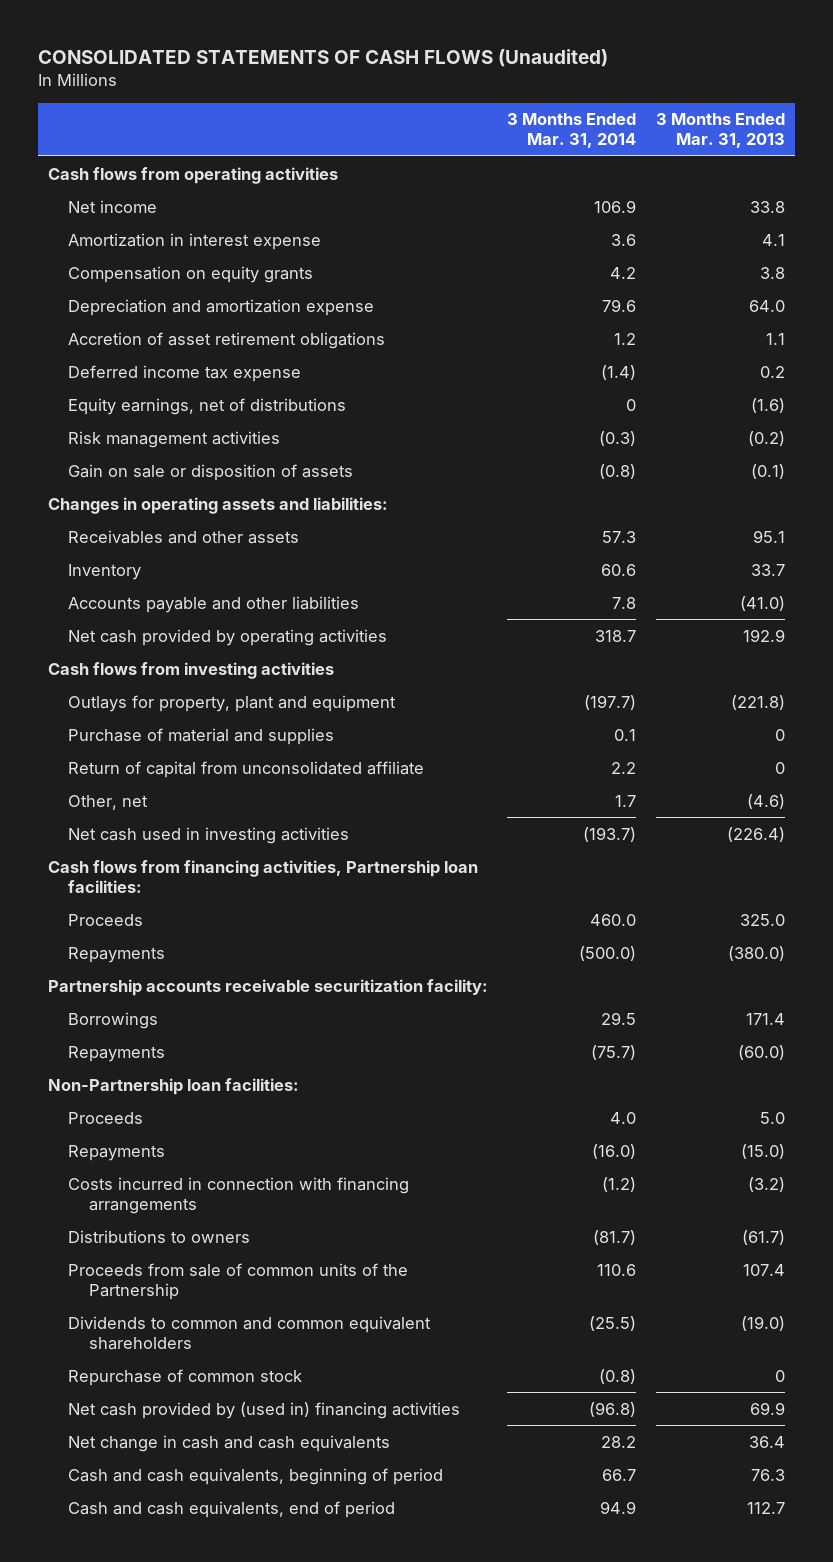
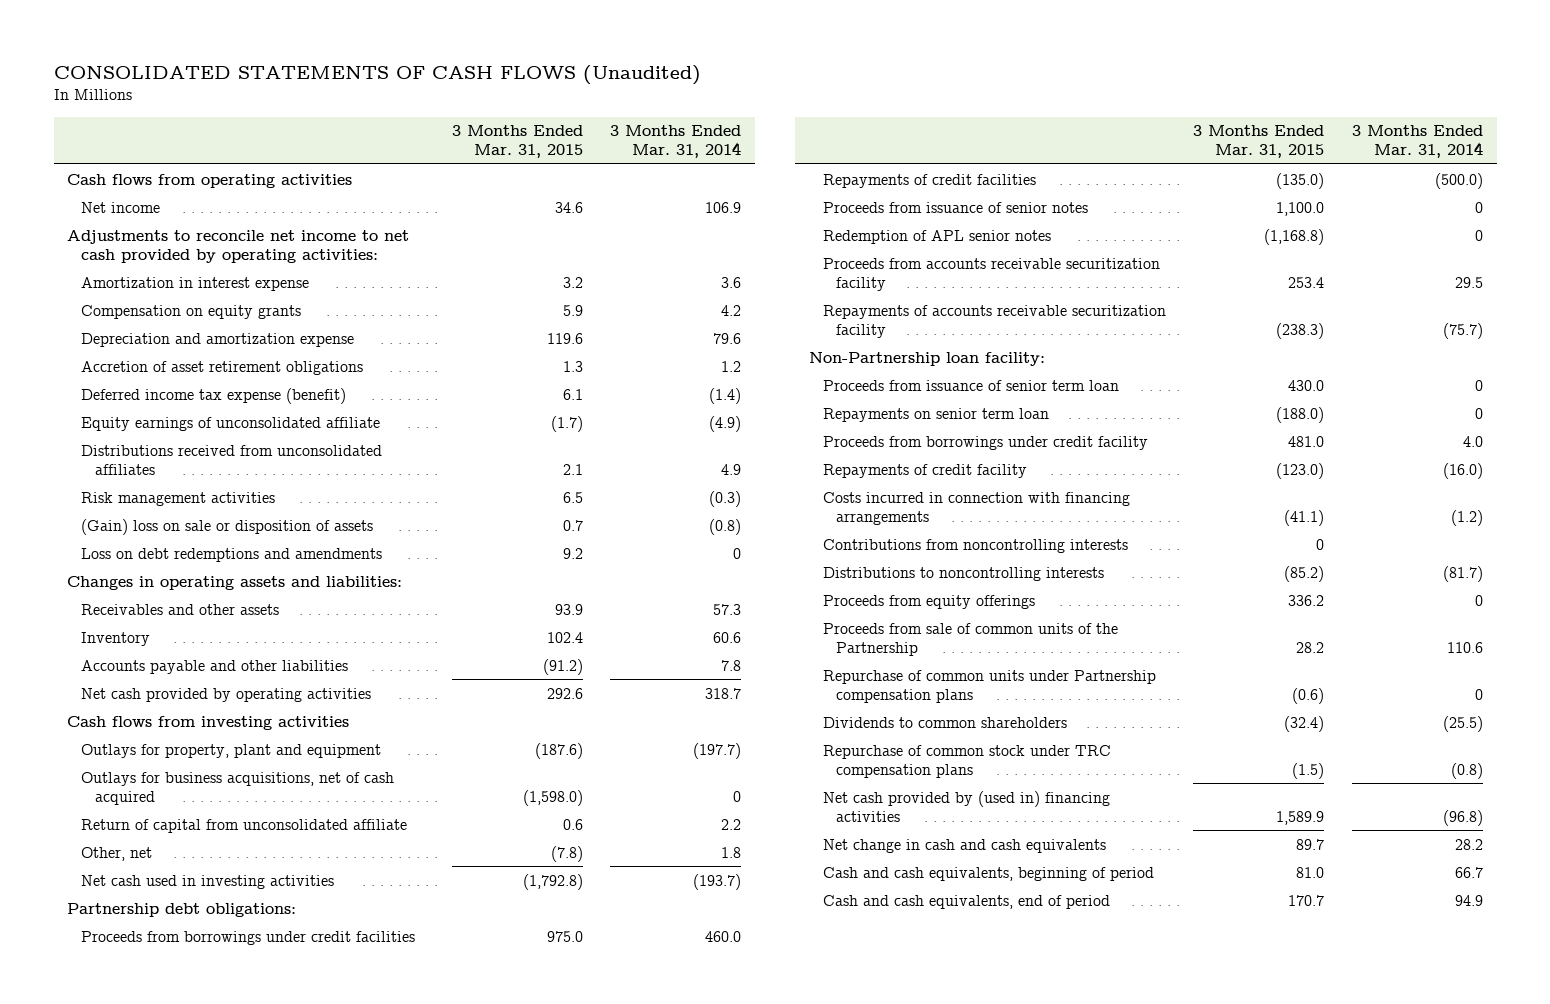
- | 3 Months Ended Mar. 31, 2014 | 3 Months Ended Mar. 31, 2013
+ | 3 Months Ended Mar. 31, 2015 | 3 Months Ended Mar. 31, 2014
+ Adjustments to reconcile net income to net cash provided by operating activities:
- Deferred income tax expense | (1.4) | 0.2
- Equity earnings, net of distributions | 0 | (1.6)
+ Deferred income tax expense (benefit) | 6.1 | (1.4)
+ Equity earnings of unconsolidated affiliate | (1.7) | (4.9)
+ Distributions received from unconsolidated affiliates | 2.1 | 4.9
- Gain on sale or disposition of assets | (0.8) | (0.1)
+ (Gain) loss on sale or disposition of assets | 0.7 | (0.8)
+ Loss on debt redemptions and amendments | 9.2 | 0
- Purchase of material and supplies | 0.1 | 0
+ Outlays for business acquisitions, net of cash acquired | (1,598.0) | 0
- Other, net | 1.7 | (4.6)
+ Other, net | (7.8) | 1.8
- Cash flows from financing activities, Partnership loan facilities:
- Proceeds | 460.0 | 325.0
- Repayments | (500.0) | (380.0)
- Partnership accounts receivable securitization facility:
- Borrowings | 29.5 | 171.4
- Repayments | (75.7) | (60.0)
- Non-Partnership loan facilities:
- Proceeds | 4.0 | 5.0
- Repayments | (16.0) | (15.0)
+ Partnership debt obligations:
+ Proceeds from borrowings under credit facilities | 975.0 | 460.0
+ Repayments of credit facilities | (135.0) | (500.0)
+ Proceeds from issuance of senior notes | 1,100.0 | 0
+ Redemption of APL senior notes | (1,168.8) | 0
+ Proceeds from accounts receivable securitization facility | 253.4 | 29.5
+ Repayments of accounts receivable securitization facility | (238.3) | (75.7)
+ Non-Partnership loan facility:
+ Proceeds from issuance of senior term loan | 430.0 | 0
+ Repayments on senior term loan | (188.0) | 0
+ Proceeds from borrowings under credit facility | 481.0 | 4.0
+ Repayments of credit facility | (123.0) | (16.0)
- Distributions to owners | (81.7) | (61.7)
+ Contributions from noncontrolling interests | 0 |
+ Distributions to noncontrolling interests | (85.2) | (81.7)
+ Proceeds from equity offerings | 336.2 | 0
- Dividends to common and common equivalent shareholders | (25.5) | (19.0)
- Repurchase of common stock | (0.8) | 0
+ Repurchase of common units under Partnership compensation plans | (0.6) | 0
+ Dividends to common shareholders | (32.4) | (25.5)
+ Repurchase of common stock under TRC compensation plans | (1.5) | (0.8)

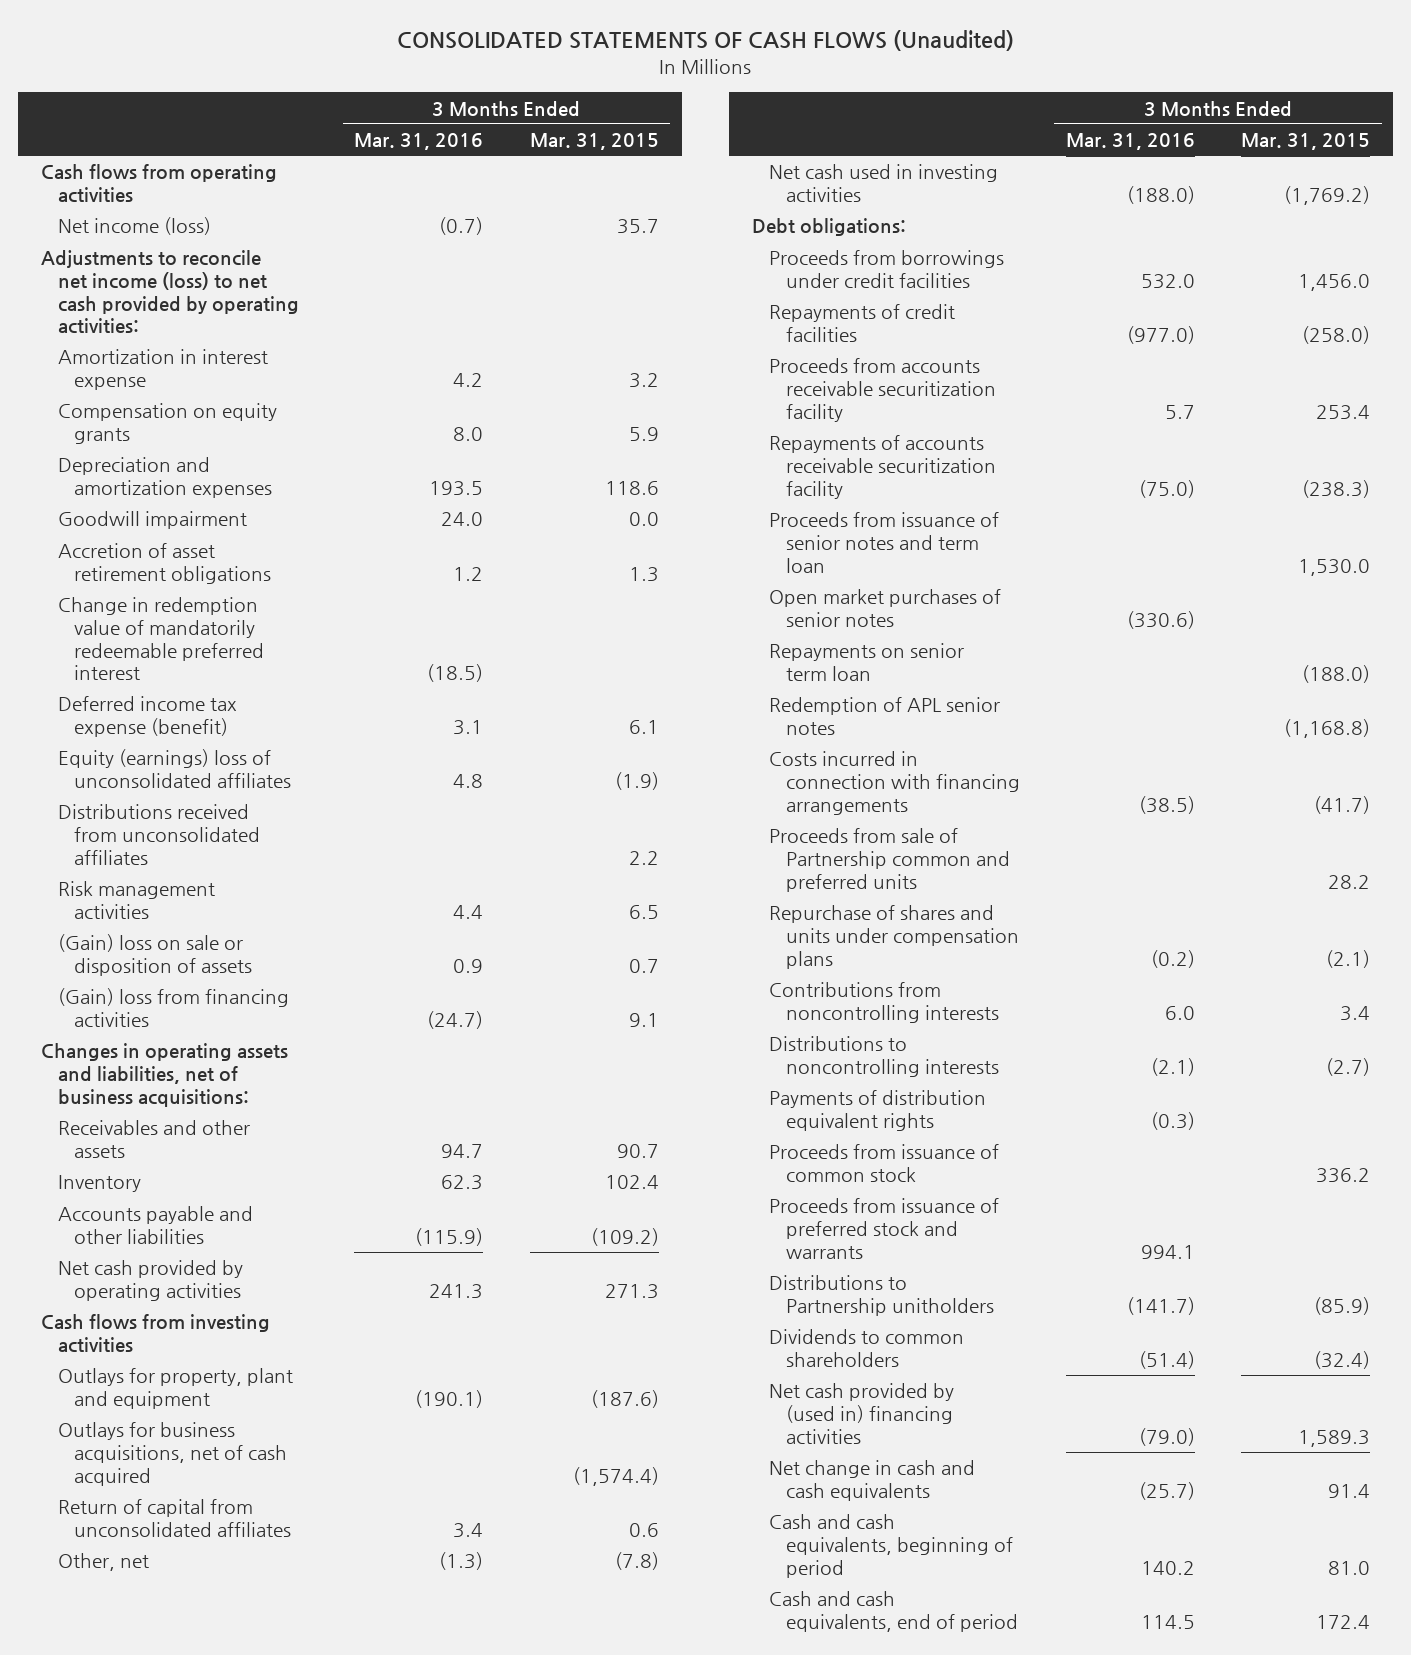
- | 3 Months Ended Mar. 31, 2015 | 3 Months Ended Mar. 31, 2014
+ | 3 Months Ended Mar. 31, 2016 | 3 Months Ended Mar. 31, 2015
- Net income | 34.6 | 106.9
- Adjustments to reconcile net income to net cash provided by operating activities:
+ Net income (loss) | (0.7) | 35.7
+ Adjustments to reconcile net income (loss) to net cash provided by operating activities:
- Depreciation and amortization expense | 119.6 | 79.6
+ Depreciation and amortization expenses | 193.5 | 118.6
+ Goodwill impairment | 24.0 | 0.0
+ Change in redemption value of mandatorily redeemable preferred interest | (18.5) |
- Equity earnings of unconsolidated affiliate | (1.7) | (4.9)
- Distributions received from unconsolidated affiliates | 2.1 | 4.9
+ Equity (earnings) loss of unconsolidated affiliates | 4.8 | (1.9)
+ Distributions received from unconsolidated affiliates | | 2.2
- Loss on debt redemptions and amendments | 9.2 | 0
- Changes in operating assets and liabilities:
- Receivables and other assets | 93.9 | 57.3
+ (Gain) loss from financing activities | (24.7) | 9.1
+ Changes in operating assets and liabilities, net of business acquisitions:
+ Receivables and other assets | 94.7 | 90.7
- Accounts payable and other liabilities | (91.2) | 7.8
- Net cash provided by operating activities | 292.6 | 318.7
+ Accounts payable and other liabilities | (115.9) | (109.2)
+ Net cash provided by operating activities | 241.3 | 271.3
- Outlays for business acquisitions, net of cash acquired | (1,598.0) | 0
- Return of capital from unconsolidated affiliate | 0.6 | 2.2
+ Outlays for business acquisitions, net of cash acquired | | (1,574.4)
+ Return of capital from unconsolidated affiliates | 3.4 | 0.6
- Net cash used in investing activities | (1,792.8) | (193.7)
- Partnership debt obligations:
- Proceeds from borrowings under credit facilities | 975.0 | 460.0
- Repayments of credit facilities | (135.0) | (500.0)
- Proceeds from issuance of senior notes | 1,100.0 | 0
+ Net cash used in investing activities | (188.0) | (1,769.2)
+ Debt obligations:
+ Proceeds from borrowings under credit facilities | 532.0 | 1,456.0
+ Repayments of credit facilities | (977.0) | (258.0)
- Non-Partnership loan facility:
- Proceeds from issuance of senior term loan | 430.0 | 0
+ Proceeds from issuance of senior notes and term loan | | 1,530.0
+ Open market purchases of senior notes | (330.6) |
- Proceeds from borrowings under credit facility | 481.0 | 4.0
- Repayments of credit facility | (123.0) | (16.0)
- Costs incurred in connection with financing arrangements | (41.1) | (1.2)
- Contributions from noncontrolling interests | 0 |
- Distributions to noncontrolling interests | (85.2) | (81.7)
- Proceeds from equity offerings | 336.2 | 0
- Proceeds from sale of common units of the Partnership | 28.2 | 110.6
- Repurchase of common units under Partnership compensation plans | (0.6) | 0
moved down: Redemption of APL senior notes | | (1,168.8)
+ Costs incurred in connection with financing arrangements | (38.5) | (41.7)
+ Proceeds from sale of Partnership common and preferred units | | 28.2
+ Repurchase of shares and units under compensation plans | (0.2) | (2.1)
+ Contributions from noncontrolling interests | 6.0 | 3.4
+ Distributions to noncontrolling interests | (2.1) | (2.7)
+ Payments of distribution equivalent rights | (0.3) |
+ Proceeds from issuance of common stock | | 336.2
+ Proceeds from issuance of preferred stock and warrants | 994.1 |
+ Distributions to Partnership unitholders | (141.7) | (85.9)
- Repurchase of common stock under TRC compensation plans | (1.5) | (0.8)
- Net cash provided by (used in) financing activities | 1,589.9 | (96.8)
- Net change in cash and cash equivalents | 89.7 | 28.2
+ Net cash provided by (used in) financing activities | (79.0) | 1,589.3
+ Net change in cash and cash equivalents | (25.7) | 91.4
- Cash and cash equivalents, end of period | 170.7 | 94.9
+ Cash and cash equivalents, end of period | 114.5 | 172.4

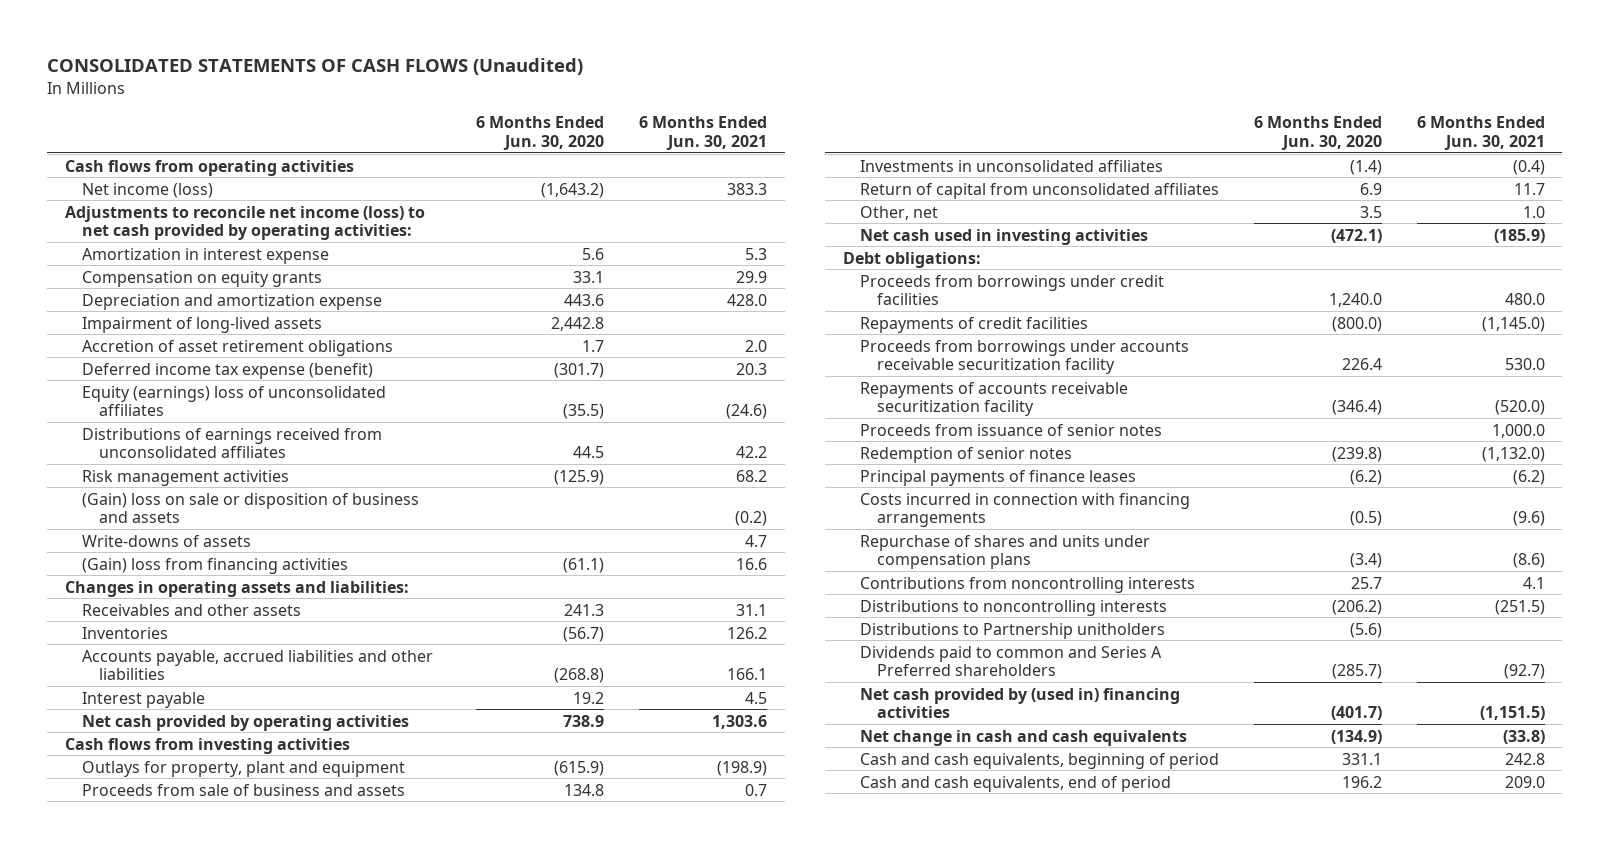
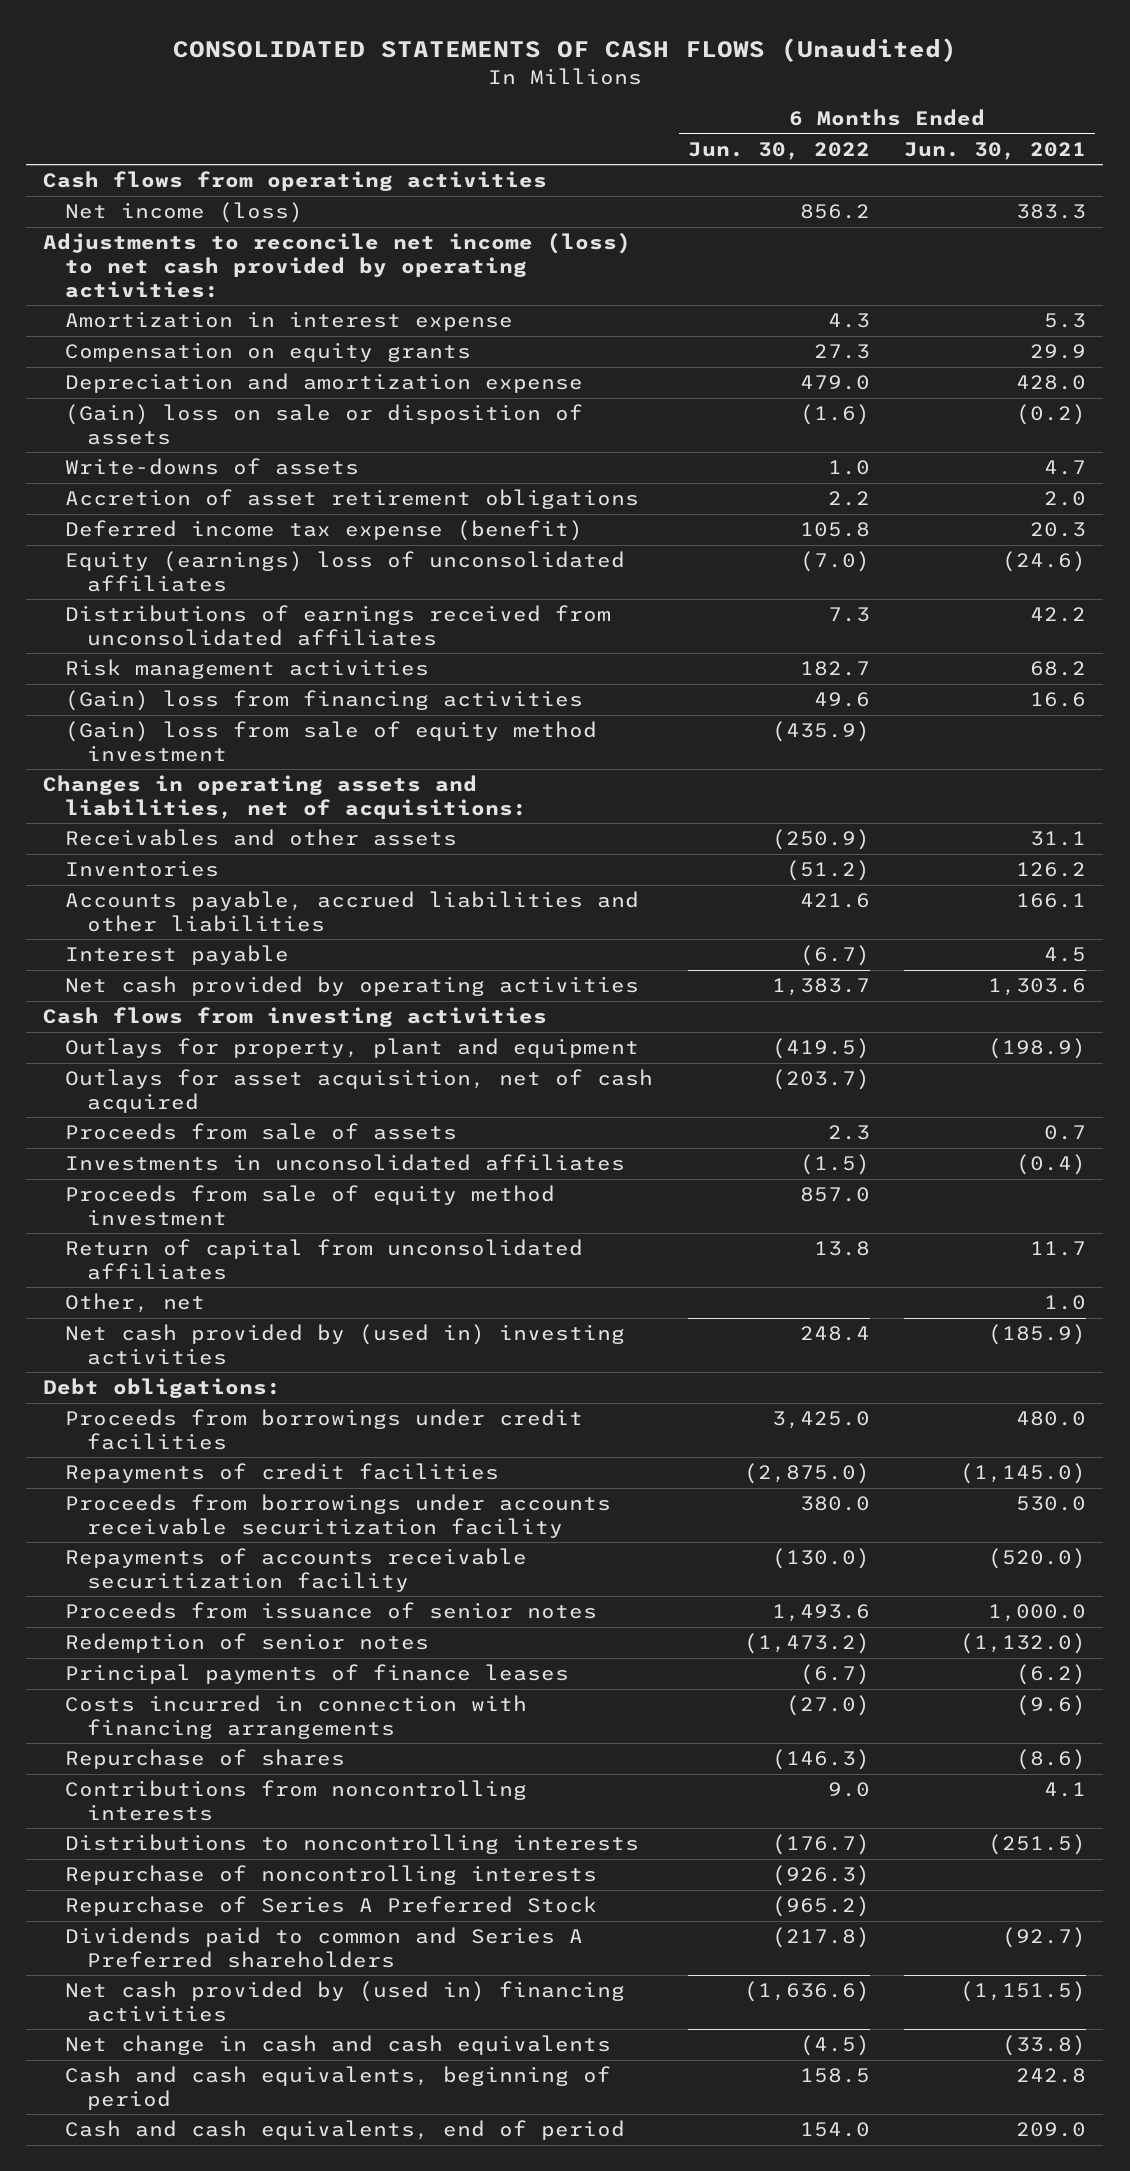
- | 6 Months Ended Jun. 30, 2020 | 6 Months Ended Jun. 30, 2021
+ | 6 Months Ended Jun. 30, 2022 | 6 Months Ended Jun. 30, 2021
- Impairment of long-lived assets | 2,442.8 |
+ (Gain) loss on sale or disposition of assets | (1.6) | (0.2)
moved up: Write-downs of assets | 1.0 | 4.7
- (Gain) loss on sale or disposition of business and assets | | (0.2)
- Changes in operating assets and liabilities:
+ (Gain) loss from sale of equity method investment | (435.9) |
+ Changes in operating assets and liabilities, net of acquisitions:
- Proceeds from sale of business and assets | 134.8 | 0.7
+ Outlays for asset acquisition, net of cash acquired | (203.7) |
+ Proceeds from sale of assets | 2.3 | 0.7
+ Proceeds from sale of equity method investment | 857.0 |
- Net cash used in investing activities | (472.1) | (185.9)
+ Net cash provided by (used in) investing activities | 248.4 | (185.9)
- Repurchase of shares and units under compensation plans | (3.4) | (8.6)
+ Repurchase of shares | (146.3) | (8.6)
- Distributions to Partnership unitholders | (5.6) |
+ Repurchase of noncontrolling interests | (926.3) |
+ Repurchase of Series A Preferred Stock | (965.2) |

